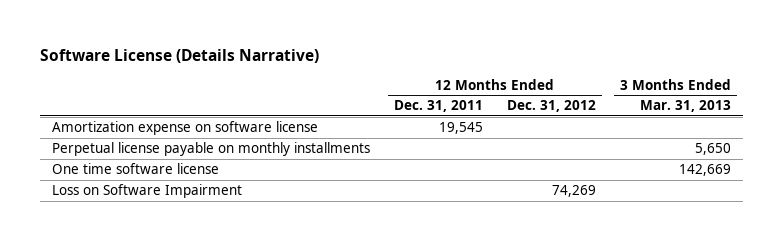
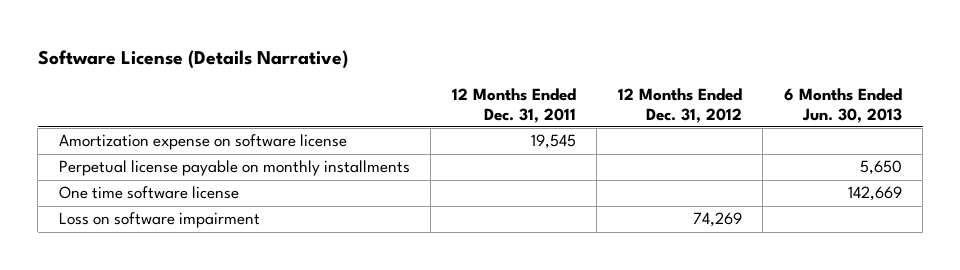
- | 12 Months Ended Dec. 31, 2011 | 12 Months Ended Dec. 31, 2012 | 3 Months Ended Mar. 31, 2013
+ | 12 Months Ended Dec. 31, 2011 | 12 Months Ended Dec. 31, 2012 | 6 Months Ended Jun. 30, 2013
- Loss on Software Impairment | | 74,269 |
+ Loss on software impairment | | 74,269 |

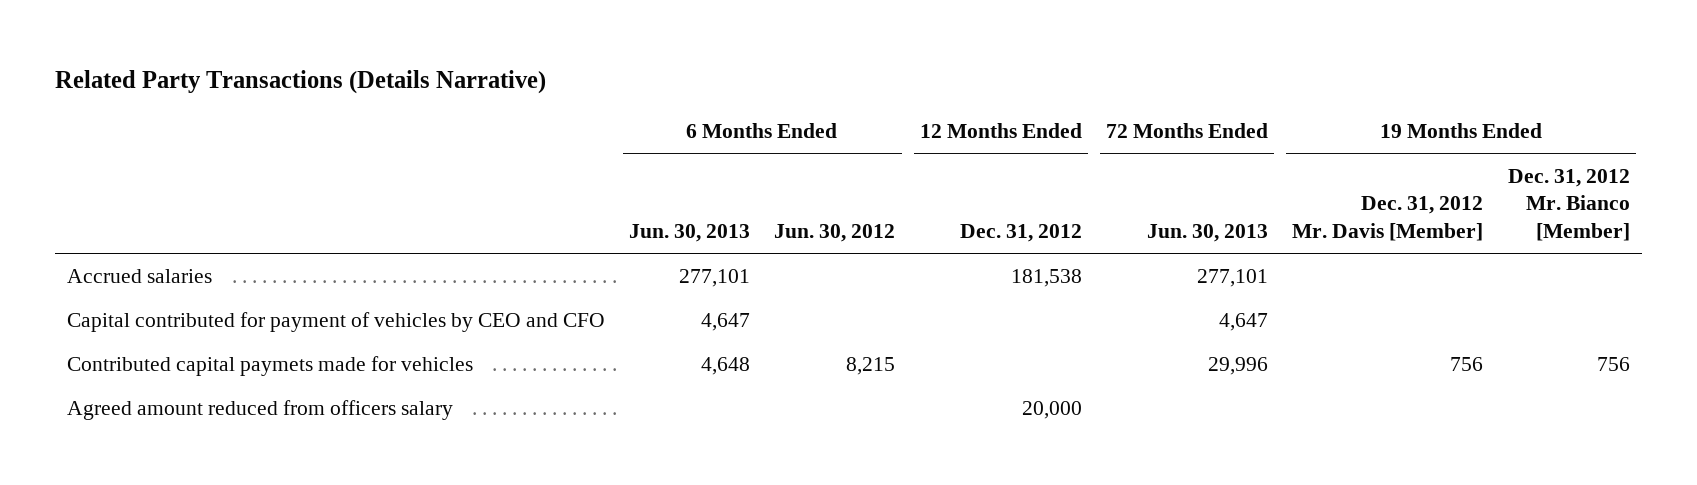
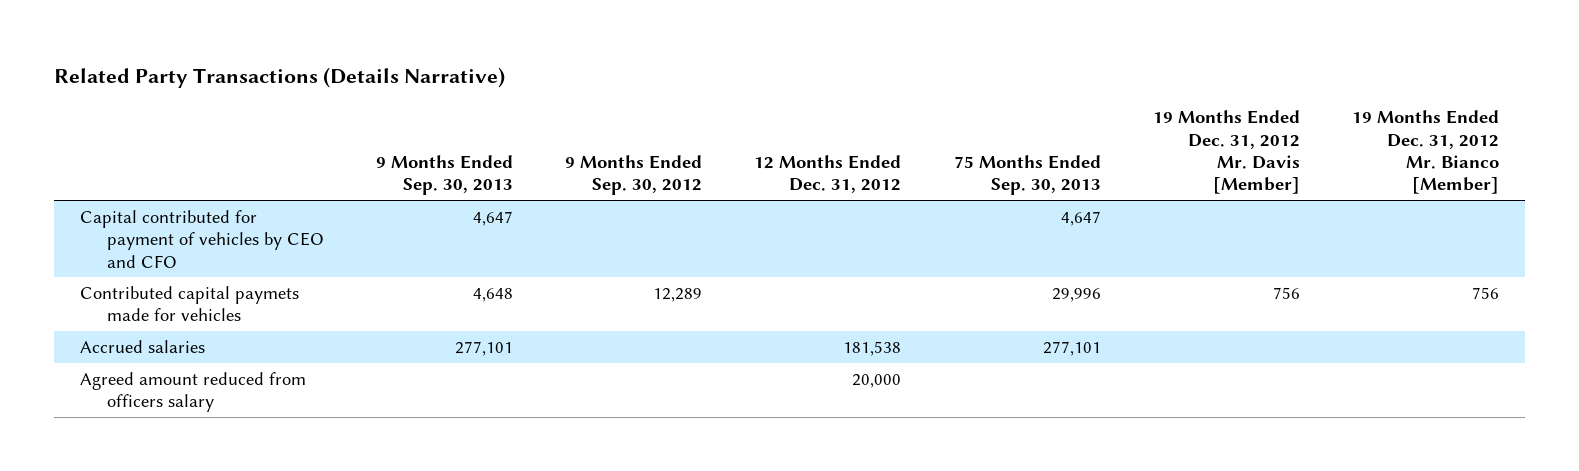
- | 6 Months Ended Jun. 30, 2013 | 6 Months Ended Jun. 30, 2012 | 12 Months Ended Dec. 31, 2012 | 72 Months Ended Jun. 30, 2013 | 19 Months Ended Dec. 31, 2012 Mr. Davis [Member] | 19 Months Ended Dec. 31, 2012 Mr. Bianco [Member]
+ | 9 Months Ended Sep. 30, 2013 | 9 Months Ended Sep. 30, 2012 | 12 Months Ended Dec. 31, 2012 | 75 Months Ended Sep. 30, 2013 | 19 Months Ended Dec. 31, 2012 Mr. Davis [Member] | 19 Months Ended Dec. 31, 2012 Mr. Bianco [Member]
moved down: Accrued salaries | 277,101 | | 181,538 | 277,101 | |

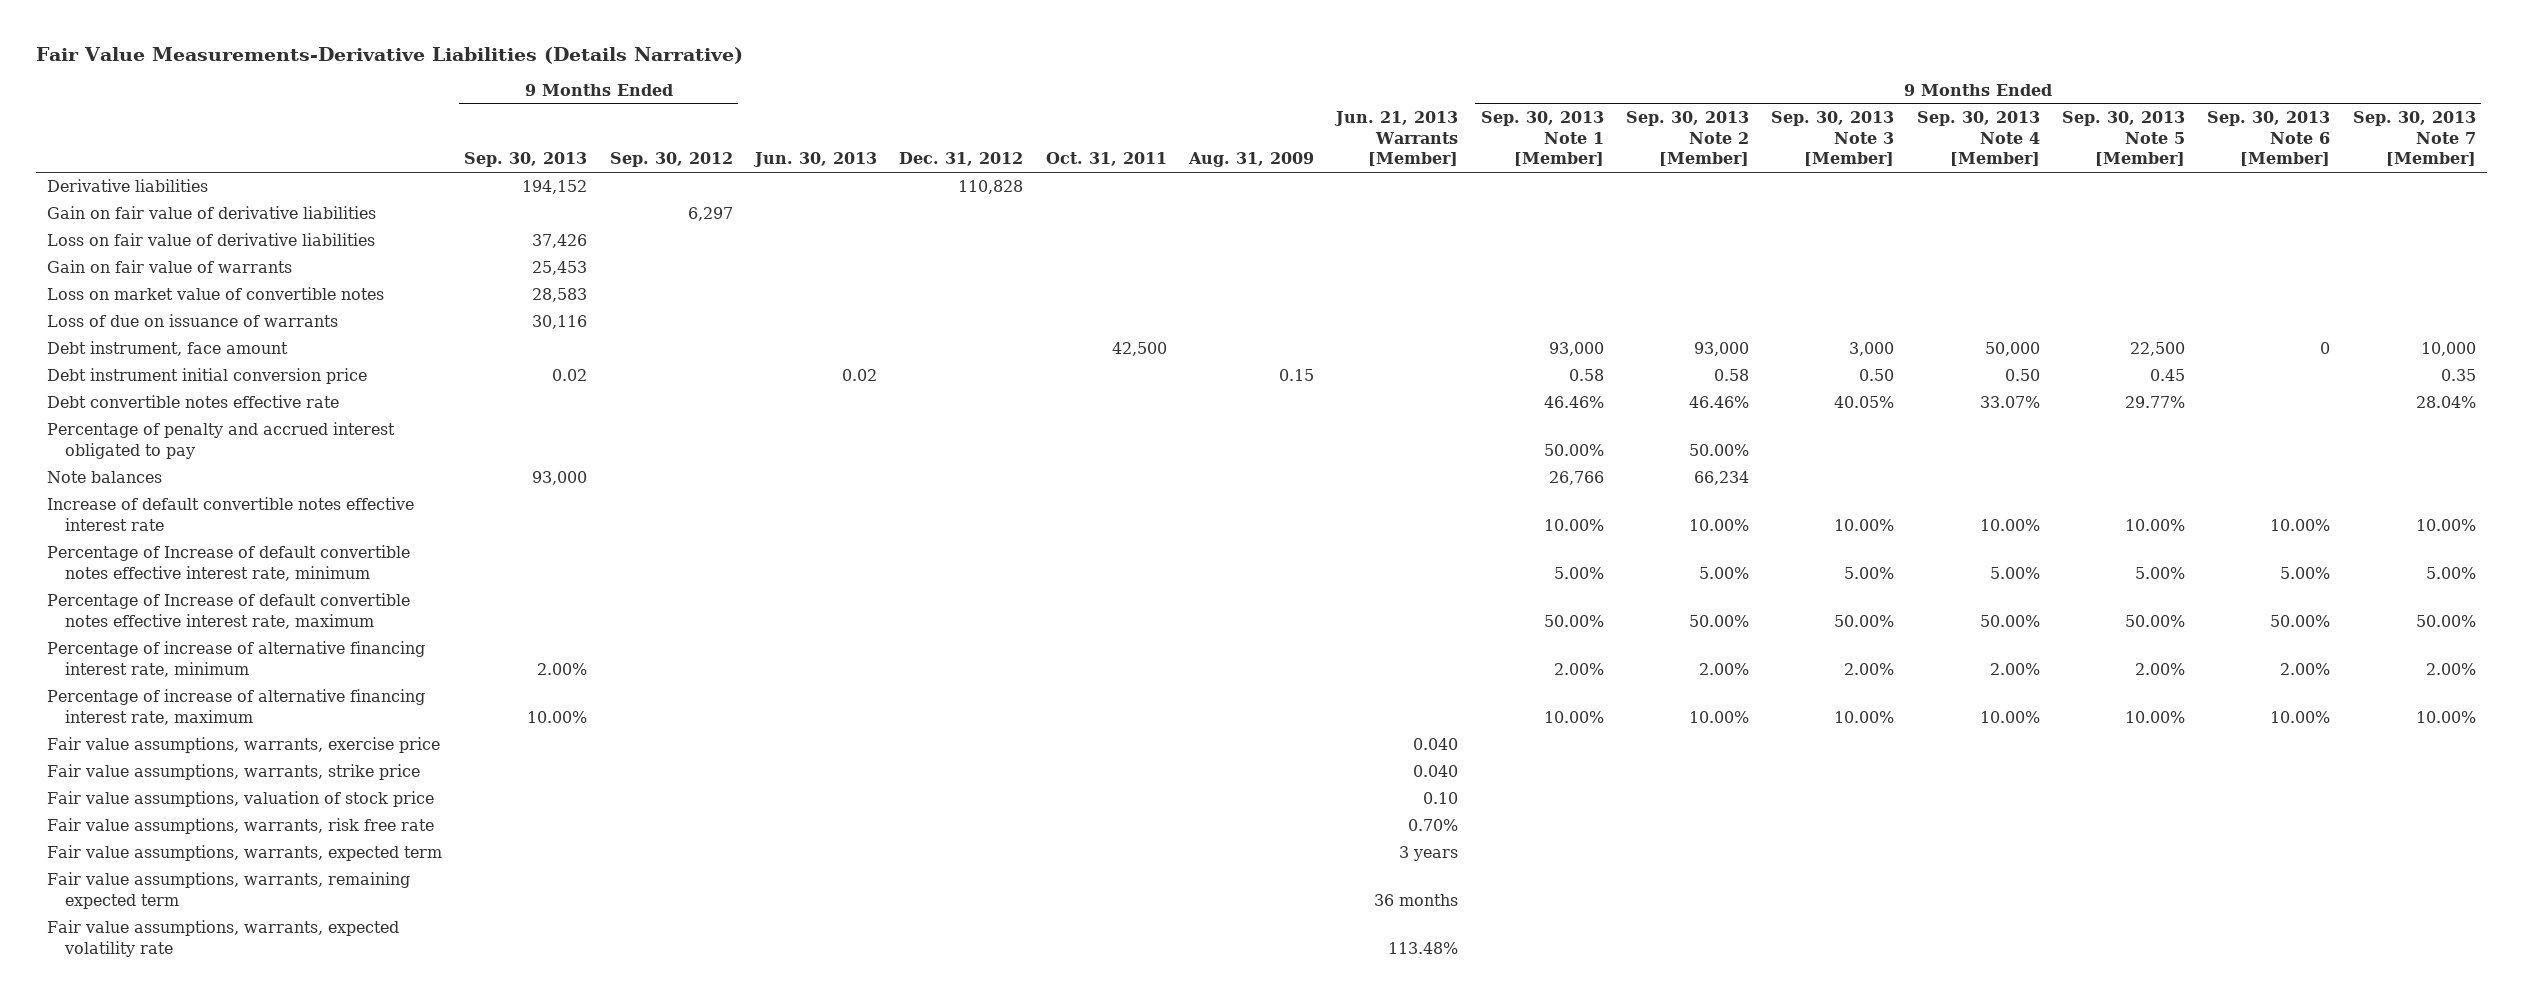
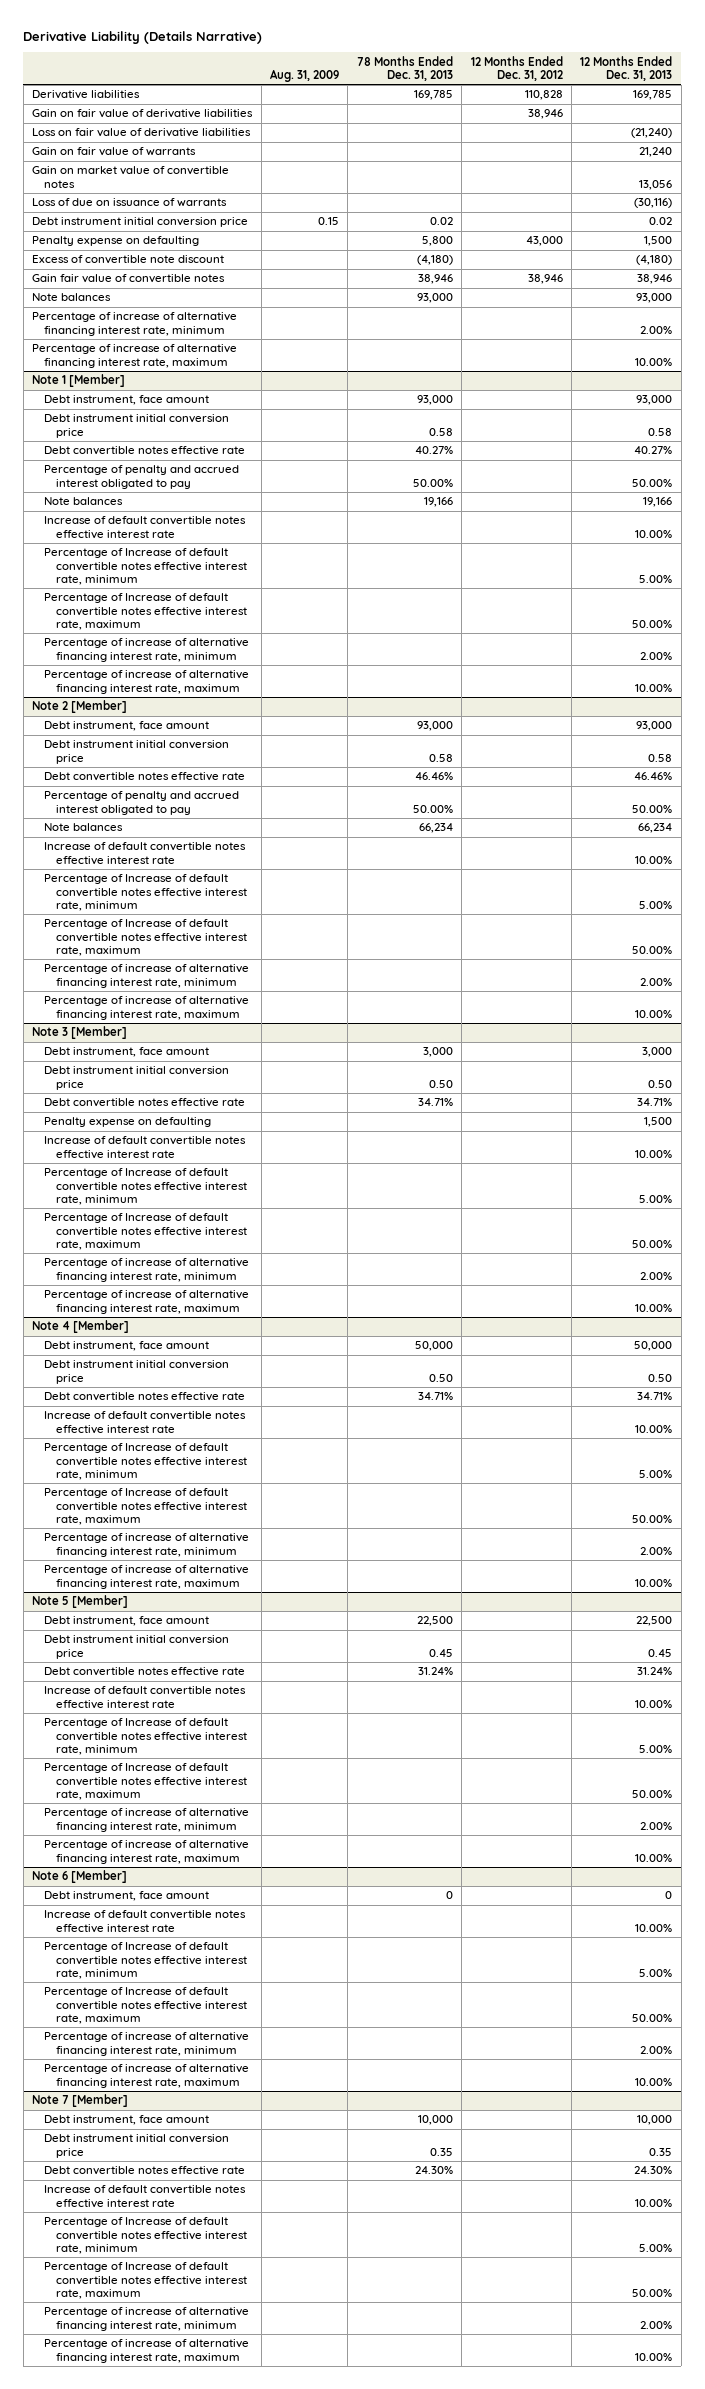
- Fair Value Measurements-Derivative Liabilities (Details Narrative)
+ Derivative Liability (Details Narrative)
- | 9 Months Ended Sep. 30, 2013 | 9 Months Ended Sep. 30, 2012 | Jun. 30, 2013 | Dec. 31, 2012 | Oct. 31, 2011 | Aug. 31, 2009 | Jun. 21, 2013 Warrants [Member] | 9 Months Ended Sep. 30, 2013 Note 1 [Member] | 9 Months Ended Sep. 30, 2013 Note 2 [Member] | 9 Months Ended Sep. 30, 2013 Note 3 [Member] | 9 Months Ended Sep. 30, 2013 Note 4 [Member] | 9 Months Ended Sep. 30, 2013 Note 5 [Member] | 9 Months Ended Sep. 30, 2013 Note 6 [Member] | 9 Months Ended Sep. 30, 2013 Note 7 [Member]
+ | Aug. 31, 2009 | 78 Months Ended Dec. 31, 2013 | 12 Months Ended Dec. 31, 2012 | 12 Months Ended Dec. 31, 2013
- Loss on market value of convertible notes | 28,583 | | | | | | | | | | | | |
+ Gain on market value of convertible notes | | | | 13,056
- Debt instrument, face amount | | | | | 42,500 | | | 93,000 | 93,000 | 3,000 | 50,000 | 22,500 | 0 | 10,000
- Debt convertible notes effective rate | | | | | | | | 46.46% | 46.46% | 40.05% | 33.07% | 29.77% | | 28.04%
- Percentage of penalty and accrued interest obligated to pay | | | | | | | | 50.00% | 50.00% | | | | |
+ Penalty expense on defaulting | | 5,800 | 43,000 | 1,500
+ Excess of convertible note discount | | (4,180) | | (4,180)
+ Gain fair value of convertible notes | | 38,946 | 38,946 | 38,946
- Increase of default convertible notes effective interest rate | | | | | | | | 10.00% | 10.00% | 10.00% | 10.00% | 10.00% | 10.00% | 10.00%
- Percentage of Increase of default convertible notes effective interest rate, minimum | | | | | | | | 5.00% | 5.00% | 5.00% | 5.00% | 5.00% | 5.00% | 5.00%
- Percentage of Increase of default convertible notes effective interest rate, maximum | | | | | | | | 50.00% | 50.00% | 50.00% | 50.00% | 50.00% | 50.00% | 50.00%
- Fair value assumptions, warrants, exercise price | | | | | | | 0.040 | | | | | | |
- Fair value assumptions, warrants, strike price | | | | | | | 0.040 | | | | | | |
- Fair value assumptions, valuation of stock price | | | | | | | 0.10 | | | | | | |
- Fair value assumptions, warrants, risk free rate | | | | | | | 0.70% | | | | | | |
- Fair value assumptions, warrants, expected term | | | | | | | 3 years | | | | | | |
- Fair value assumptions, warrants, remaining expected term | | | | | | | 36 months | | | | | | |
- Fair value assumptions, warrants, expected volatility rate | | | | | | | 113.48% | | | | | | |
+ Note 1 [Member]
+ Debt instrument, face amount | | 93,000 | | 93,000
+ Debt instrument initial conversion price | | 0.58 | | 0.58
+ Debt convertible notes effective rate | | 40.27% | | 40.27%
+ Percentage of penalty and accrued interest obligated to pay | | 50.00% | | 50.00%
+ Note balances | | 19,166 | | 19,166
+ Increase of default convertible notes effective interest rate | | | | 10.00%
+ Percentage of Increase of default convertible notes effective interest rate, minimum | | | | 5.00%
+ Percentage of Increase of default convertible notes effective interest rate, maximum | | | | 50.00%
+ Percentage of increase of alternative financing interest rate, minimum | | | | 2.00%
+ Percentage of increase of alternative financing interest rate, maximum | | | | 10.00%
+ Note 2 [Member]
+ Debt instrument, face amount | | 93,000 | | 93,000
+ Debt instrument initial conversion price | | 0.58 | | 0.58
+ Debt convertible notes effective rate | | 46.46% | | 46.46%
+ Percentage of penalty and accrued interest obligated to pay | | 50.00% | | 50.00%
+ Note balances | | 66,234 | | 66,234
+ Increase of default convertible notes effective interest rate | | | | 10.00%
+ Percentage of Increase of default convertible notes effective interest rate, minimum | | | | 5.00%
+ Percentage of Increase of default convertible notes effective interest rate, maximum | | | | 50.00%
+ Percentage of increase of alternative financing interest rate, minimum | | | | 2.00%
+ Percentage of increase of alternative financing interest rate, maximum | | | | 10.00%
+ Note 3 [Member]
+ Debt instrument, face amount | | 3,000 | | 3,000
+ Debt instrument initial conversion price | | 0.50 | | 0.50
+ Debt convertible notes effective rate | | 34.71% | | 34.71%
+ Penalty expense on defaulting | | | | 1,500
+ Increase of default convertible notes effective interest rate | | | | 10.00%
+ Percentage of Increase of default convertible notes effective interest rate, minimum | | | | 5.00%
+ Percentage of Increase of default convertible notes effective interest rate, maximum | | | | 50.00%
+ Percentage of increase of alternative financing interest rate, minimum | | | | 2.00%
+ Percentage of increase of alternative financing interest rate, maximum | | | | 10.00%
+ Note 4 [Member]
+ Debt instrument, face amount | | 50,000 | | 50,000
+ Debt instrument initial conversion price | | 0.50 | | 0.50
+ Debt convertible notes effective rate | | 34.71% | | 34.71%
+ Increase of default convertible notes effective interest rate | | | | 10.00%
+ Percentage of Increase of default convertible notes effective interest rate, minimum | | | | 5.00%
+ Percentage of Increase of default convertible notes effective interest rate, maximum | | | | 50.00%
+ Percentage of increase of alternative financing interest rate, minimum | | | | 2.00%
+ Percentage of increase of alternative financing interest rate, maximum | | | | 10.00%
+ Note 5 [Member]
+ Debt instrument, face amount | | 22,500 | | 22,500
+ Debt instrument initial conversion price | | 0.45 | | 0.45
+ Debt convertible notes effective rate | | 31.24% | | 31.24%
+ Increase of default convertible notes effective interest rate | | | | 10.00%
+ Percentage of Increase of default convertible notes effective interest rate, minimum | | | | 5.00%
+ Percentage of Increase of default convertible notes effective interest rate, maximum | | | | 50.00%
+ Percentage of increase of alternative financing interest rate, minimum | | | | 2.00%
+ Percentage of increase of alternative financing interest rate, maximum | | | | 10.00%
+ Note 6 [Member]
+ Debt instrument, face amount | | 0 | | 0
+ Increase of default convertible notes effective interest rate | | | | 10.00%
+ Percentage of Increase of default convertible notes effective interest rate, minimum | | | | 5.00%
+ Percentage of Increase of default convertible notes effective interest rate, maximum | | | | 50.00%
+ Percentage of increase of alternative financing interest rate, minimum | | | | 2.00%
+ Percentage of increase of alternative financing interest rate, maximum | | | | 10.00%
+ Note 7 [Member]
+ Debt instrument, face amount | | 10,000 | | 10,000
+ Debt instrument initial conversion price | | 0.35 | | 0.35
+ Debt convertible notes effective rate | | 24.30% | | 24.30%
+ Increase of default convertible notes effective interest rate | | | | 10.00%
+ Percentage of Increase of default convertible notes effective interest rate, minimum | | | | 5.00%
+ Percentage of Increase of default convertible notes effective interest rate, maximum | | | | 50.00%
+ Percentage of increase of alternative financing interest rate, minimum | | | | 2.00%
+ Percentage of increase of alternative financing interest rate, maximum | | | | 10.00%

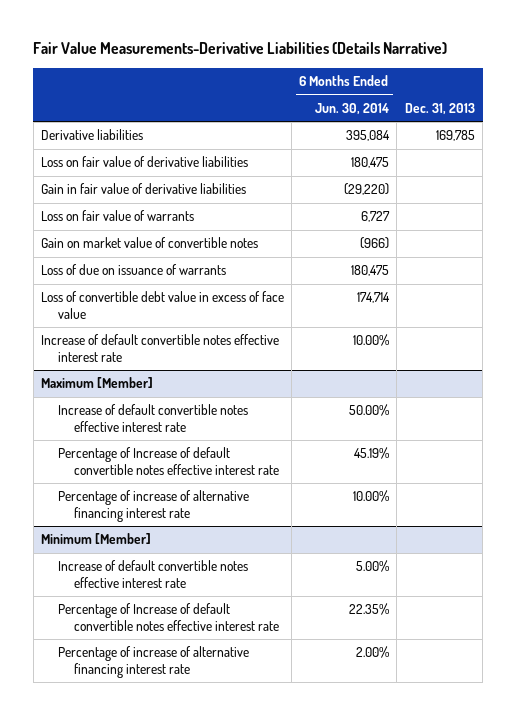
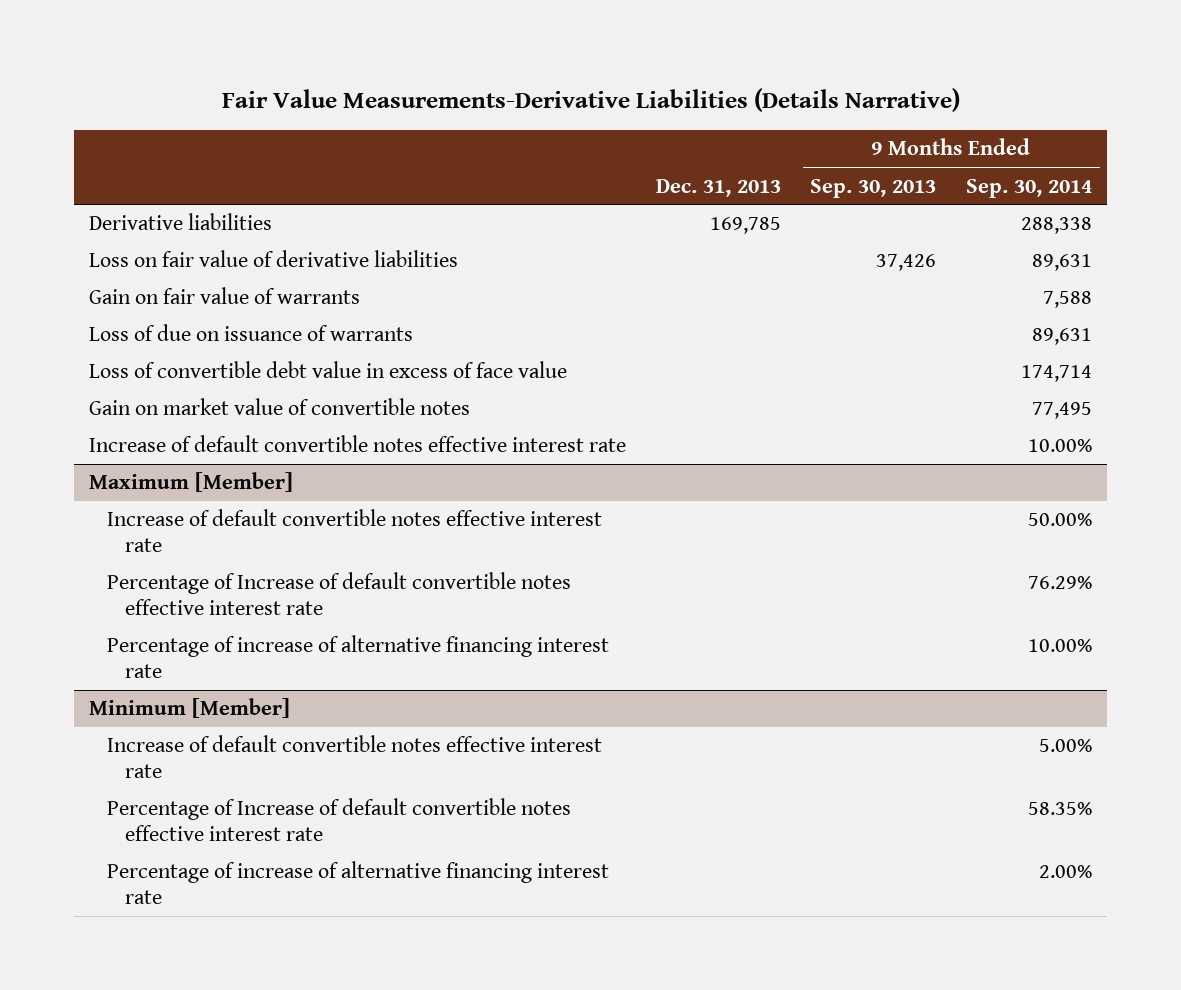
- | 6 Months Ended Jun. 30, 2014 | Dec. 31, 2013
+ | Dec. 31, 2013 | 9 Months Ended Sep. 30, 2013 | 9 Months Ended Sep. 30, 2014
- Gain in fair value of derivative liabilities | (29,220) |
- Loss on fair value of warrants | 6,727 |
+ Gain on fair value of warrants | | | 7,588
moved down: Gain on market value of convertible notes | | | 77,495

